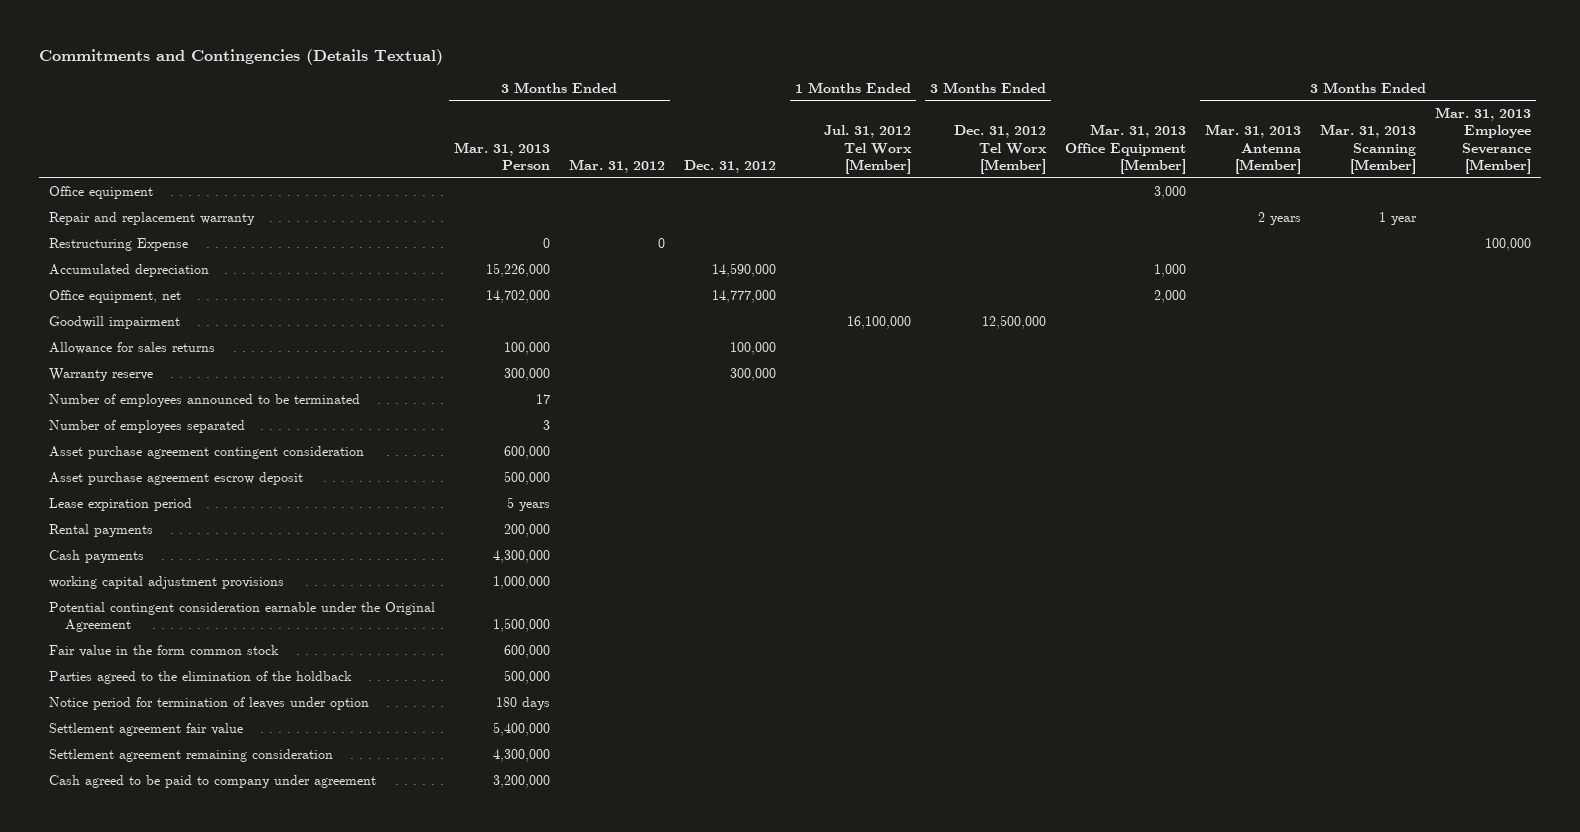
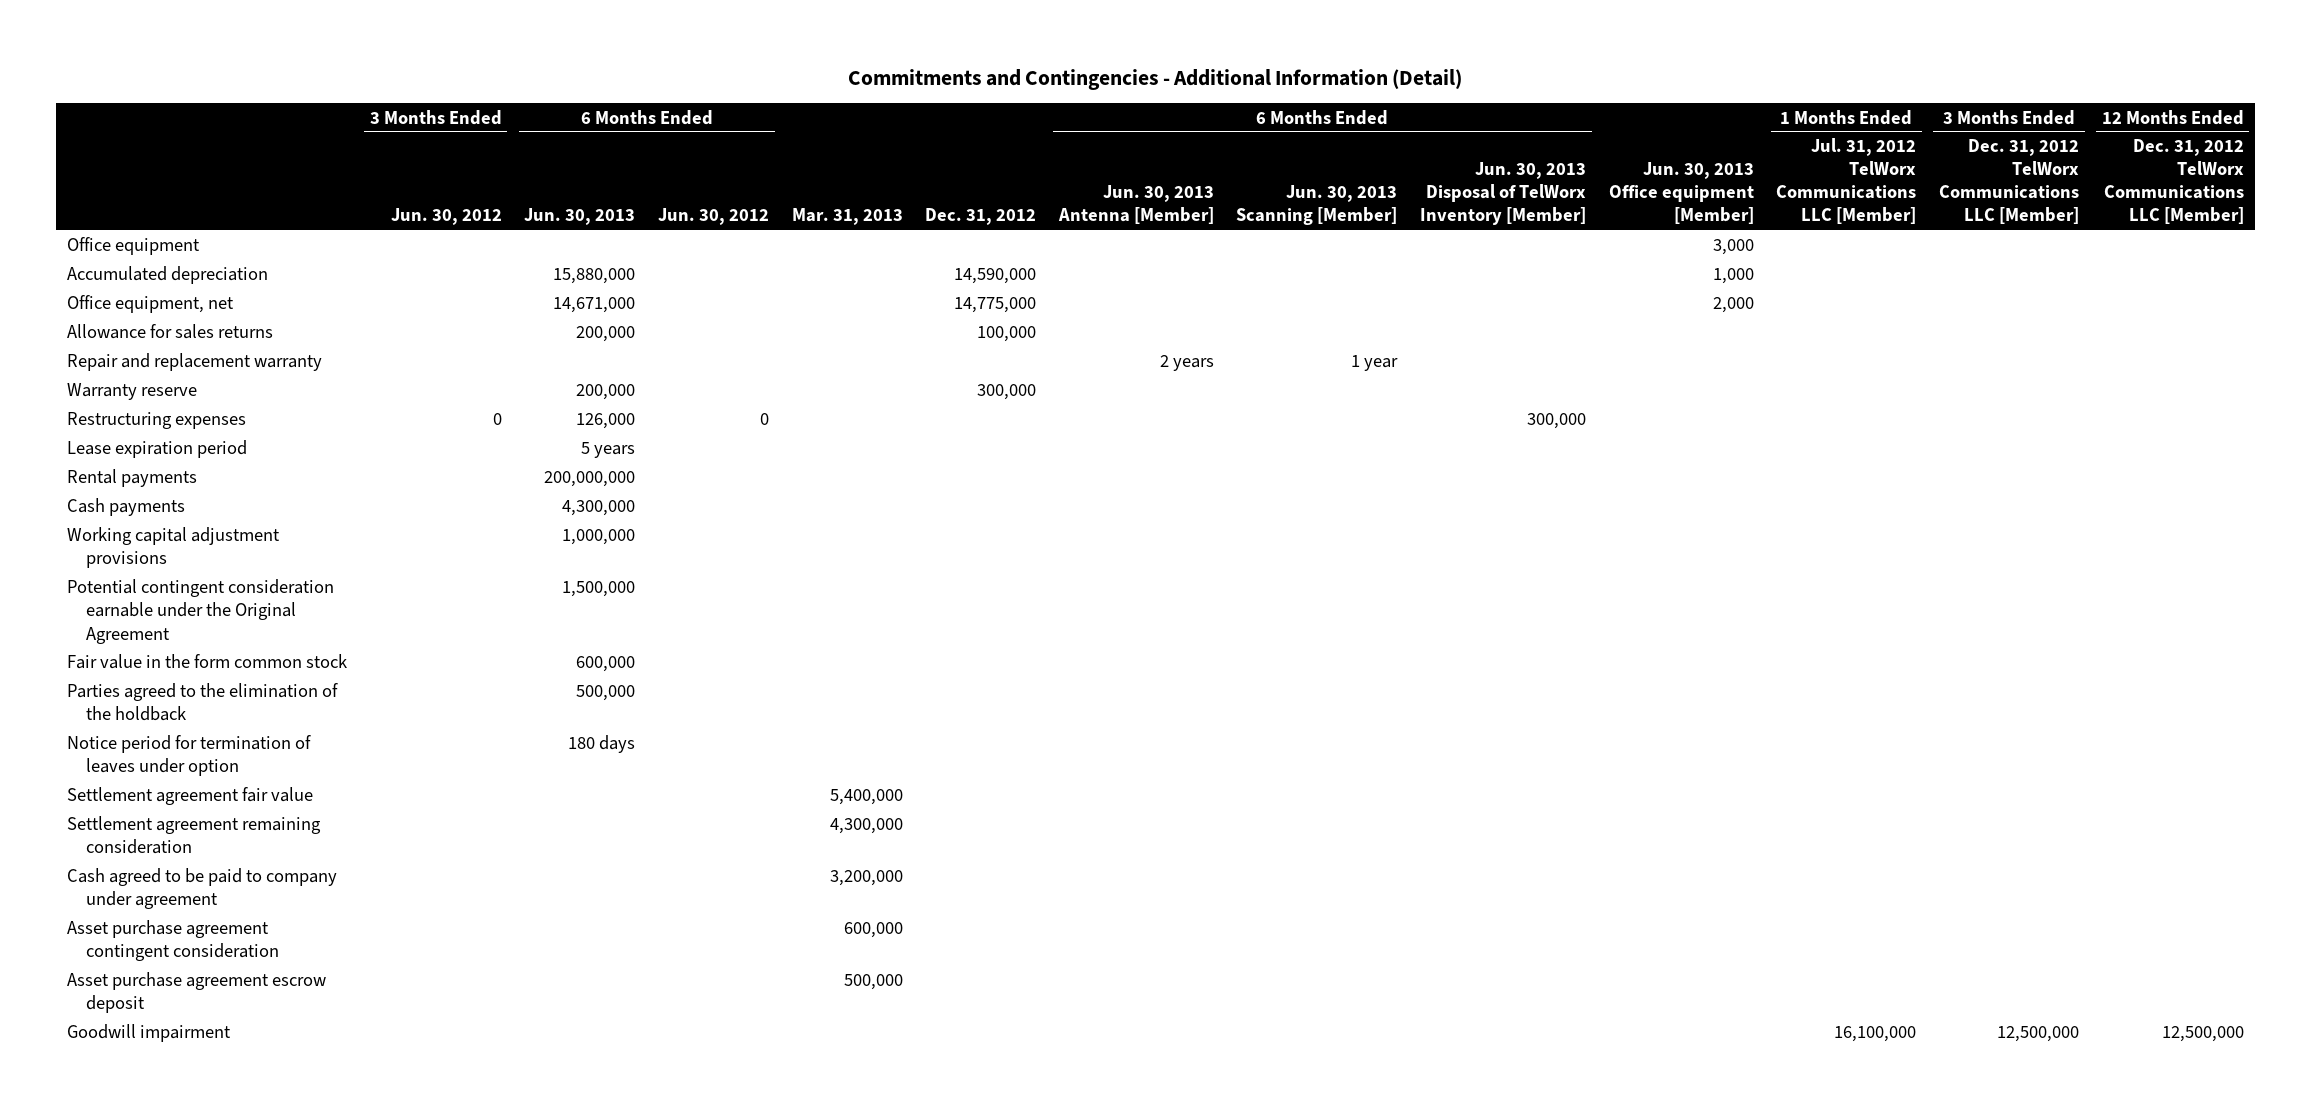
- Commitments and Contingencies (Details Textual)
+ Commitments and Contingencies - Additional Information (Detail)
- | 3 Months Ended Mar. 31, 2013 Person | 3 Months Ended Mar. 31, 2012 | Dec. 31, 2012 | 1 Months Ended Jul. 31, 2012 Tel Worx [Member] | 3 Months Ended Dec. 31, 2012 Tel Worx [Member] | Mar. 31, 2013 Office Equipment [Member] | 3 Months Ended Mar. 31, 2013 Antenna [Member] | 3 Months Ended Mar. 31, 2013 Scanning [Member] | 3 Months Ended Mar. 31, 2013 Employee Severance [Member]
+ | 3 Months Ended Jun. 30, 2012 | 6 Months Ended Jun. 30, 2013 | 6 Months Ended Jun. 30, 2012 | Mar. 31, 2013 | Dec. 31, 2012 | 6 Months Ended Jun. 30, 2013 Antenna [Member] | 6 Months Ended Jun. 30, 2013 Scanning [Member] | 6 Months Ended Jun. 30, 2013 Disposal of TelWorx Inventory [Member] | Jun. 30, 2013 Office equipment [Member] | 1 Months Ended Jul. 31, 2012 TelWorx Communications LLC [Member] | 3 Months Ended Dec. 31, 2012 TelWorx Communications LLC [Member] | 12 Months Ended Dec. 31, 2012 TelWorx Communications LLC [Member]
- Restructuring Expense | 0 | 0 | | | | | | | 100,000
- Office equipment, net | 14,702,000 | | 14,777,000 | | | 2,000 | | |
+ Office equipment, net | | 14,671,000 | | | 14,775,000 | | | | 2,000 | | |
moved down: Repair and replacement warranty | | | | | | 2 years | 1 year | | | | |
- Number of employees announced to be terminated | 17 | | | | | | | |
- Number of employees separated | 3 | | | | | | | |
+ Restructuring expenses | 0 | 126,000 | 0 | | | | | 300,000 | | | |
- working capital adjustment provisions | 1,000,000 | | | | | | | |
+ Working capital adjustment provisions | | 1,000,000 | | | | | | | | | |
moved down: Asset purchase agreement contingent consideration | | | | 600,000 | | | | | | | |
moved down: Asset purchase agreement escrow deposit | | | | 500,000 | | | | | | | |
moved down: Goodwill impairment | | | | | | | | | | 16,100,000 | 12,500,000 | 12,500,000

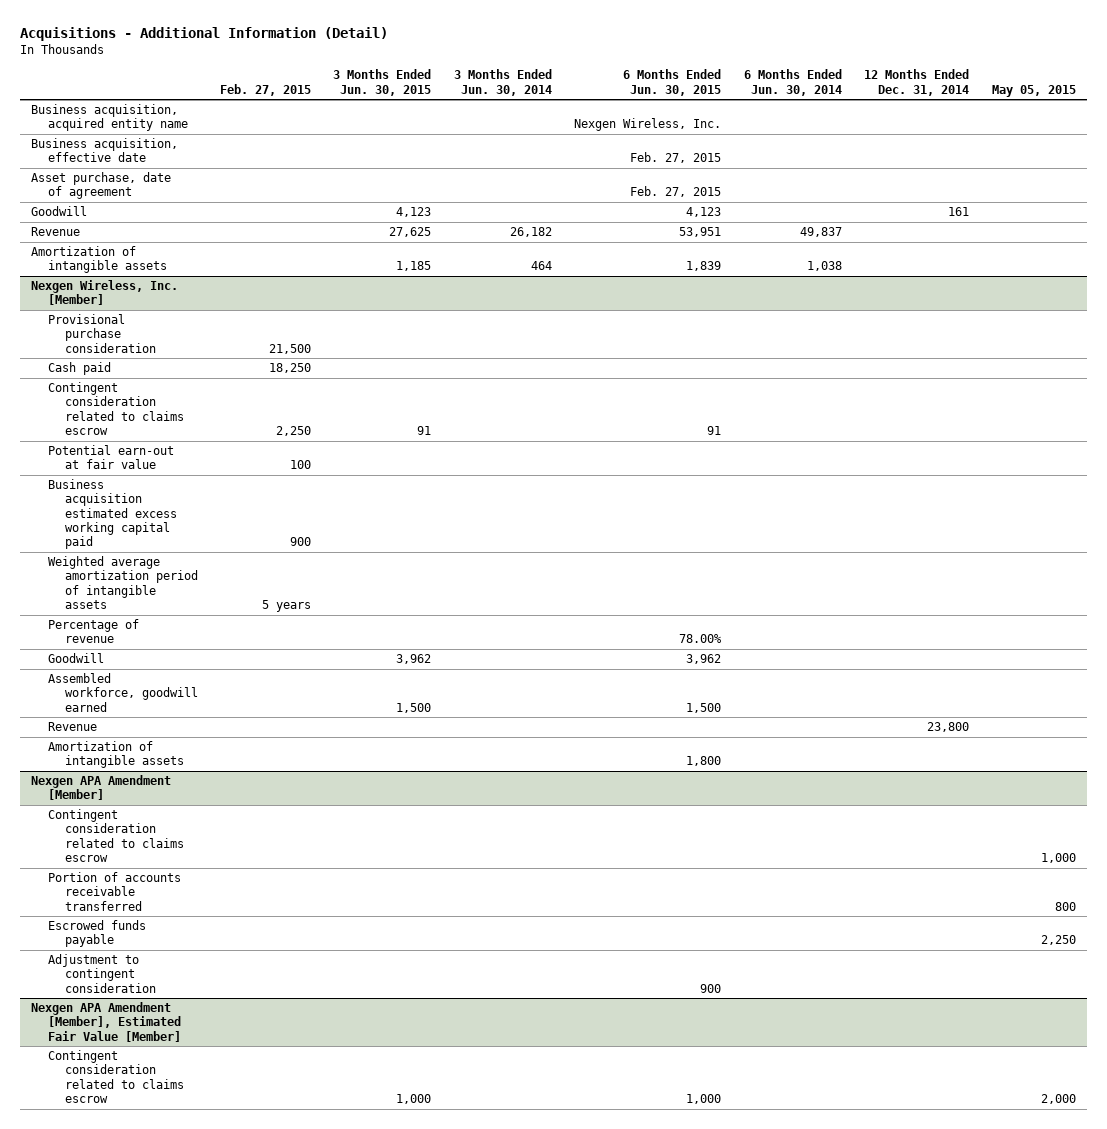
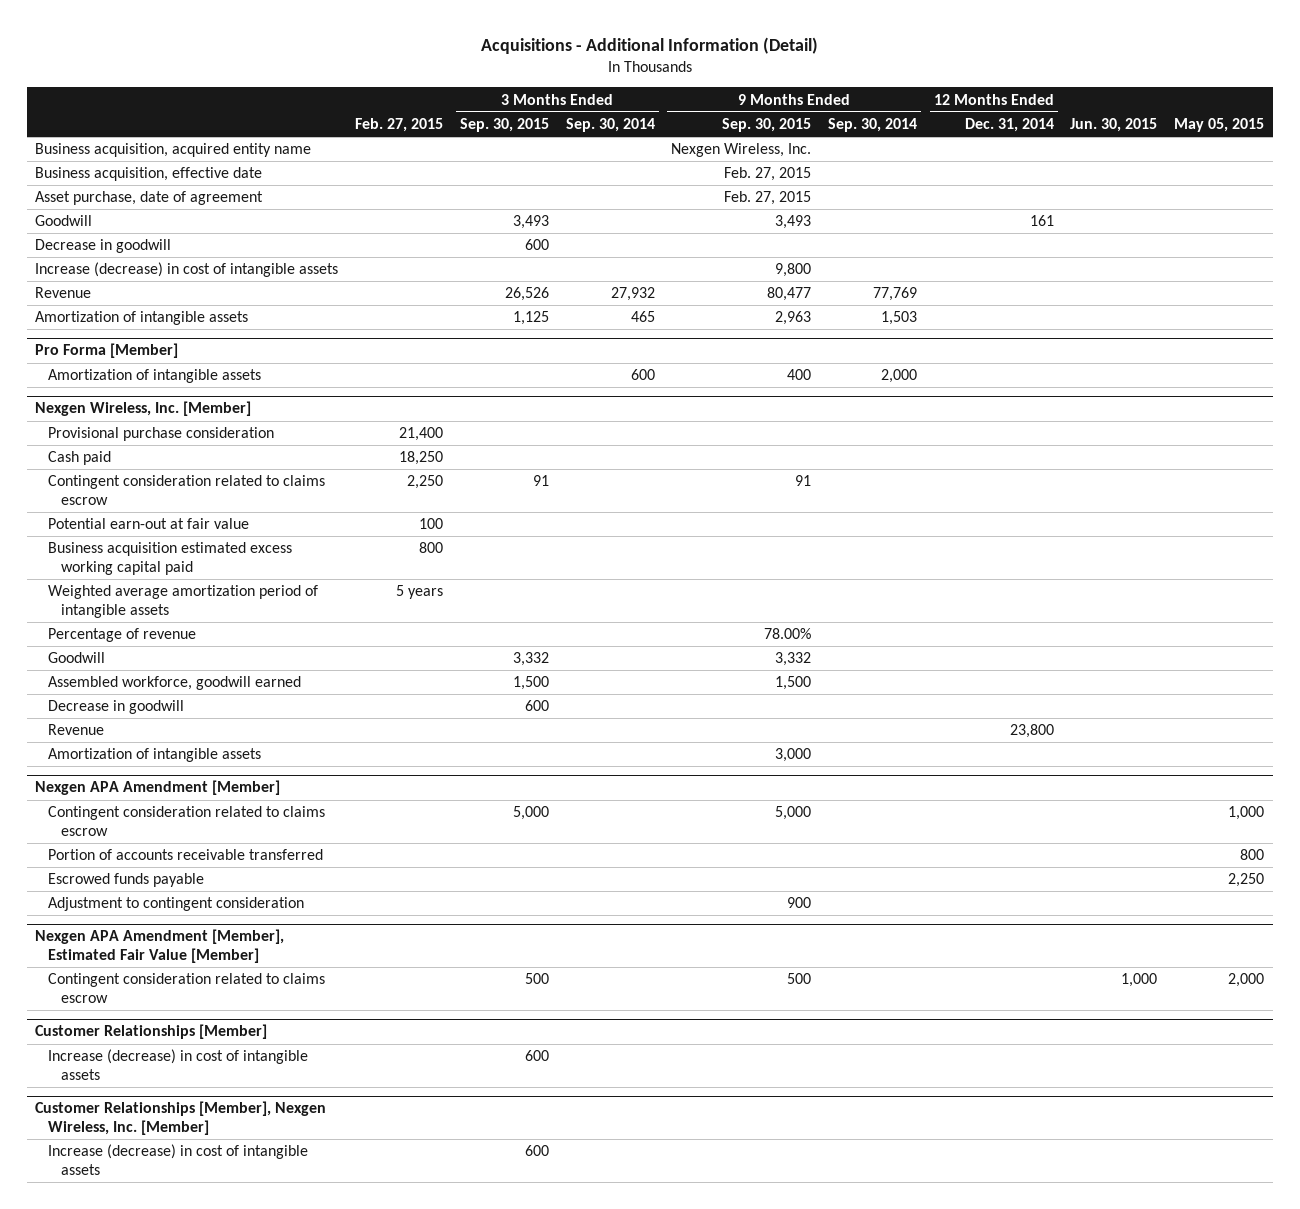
- | Feb. 27, 2015 | 3 Months Ended Jun. 30, 2015 | 3 Months Ended Jun. 30, 2014 | 6 Months Ended Jun. 30, 2015 | 6 Months Ended Jun. 30, 2014 | 12 Months Ended Dec. 31, 2014 | May 05, 2015
+ | Feb. 27, 2015 | 3 Months Ended Sep. 30, 2015 | 3 Months Ended Sep. 30, 2014 | 9 Months Ended Sep. 30, 2015 | 9 Months Ended Sep. 30, 2014 | 12 Months Ended Dec. 31, 2014 | Jun. 30, 2015 | May 05, 2015
+ Decrease in goodwill | | 600 | | | | | |
+ Increase (decrease) in cost of intangible assets | | | | 9,800 | | | |
+ Pro Forma [Member]
+ Amortization of intangible assets | | | 600 | 400 | 2,000 | | |
@ Nexgen Wireless, Inc. [Member]
- Provisional purchase consideration | 21,500 | | | | | |
+ Provisional purchase consideration | 21,400 | | | | | | |
- Business acquisition estimated excess working capital paid | 900 | | | | | |
+ Business acquisition estimated excess working capital paid | 800 | | | | | | |
+ Decrease in goodwill | | 600 | | | | | |
+ Customer Relationships [Member]
+ Increase (decrease) in cost of intangible assets | | 600 | | | | | |
+ Customer Relationships [Member], Nexgen Wireless, Inc. [Member]
+ Increase (decrease) in cost of intangible assets | | 600 | | | | | |

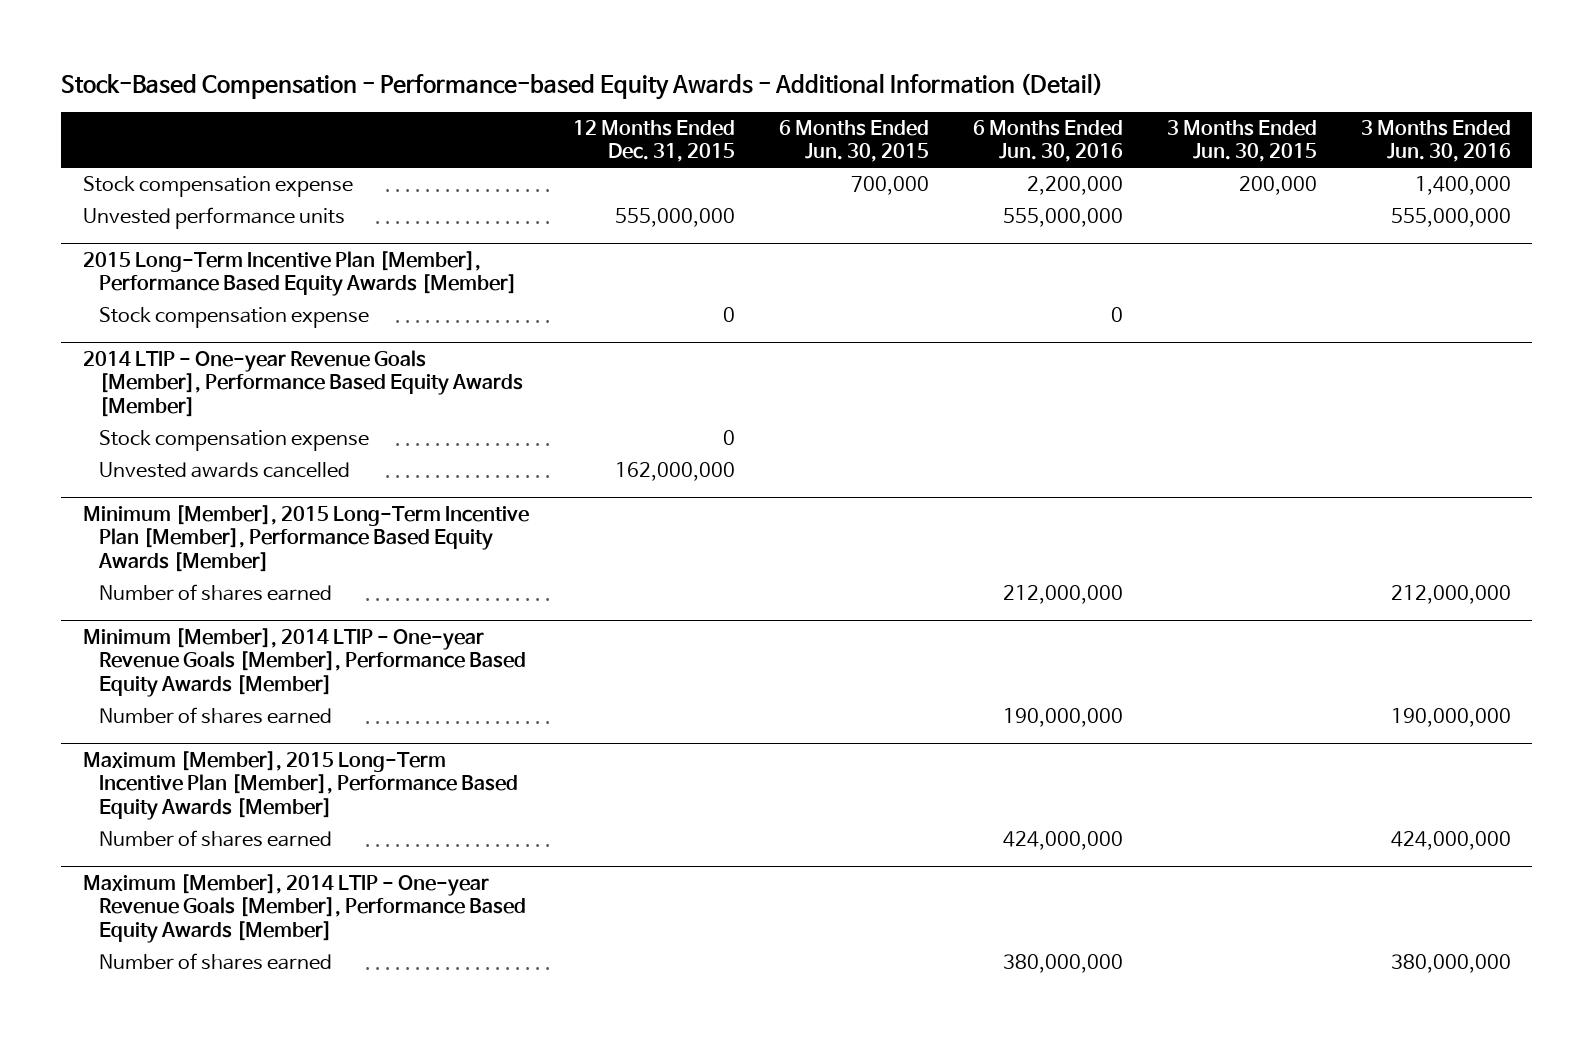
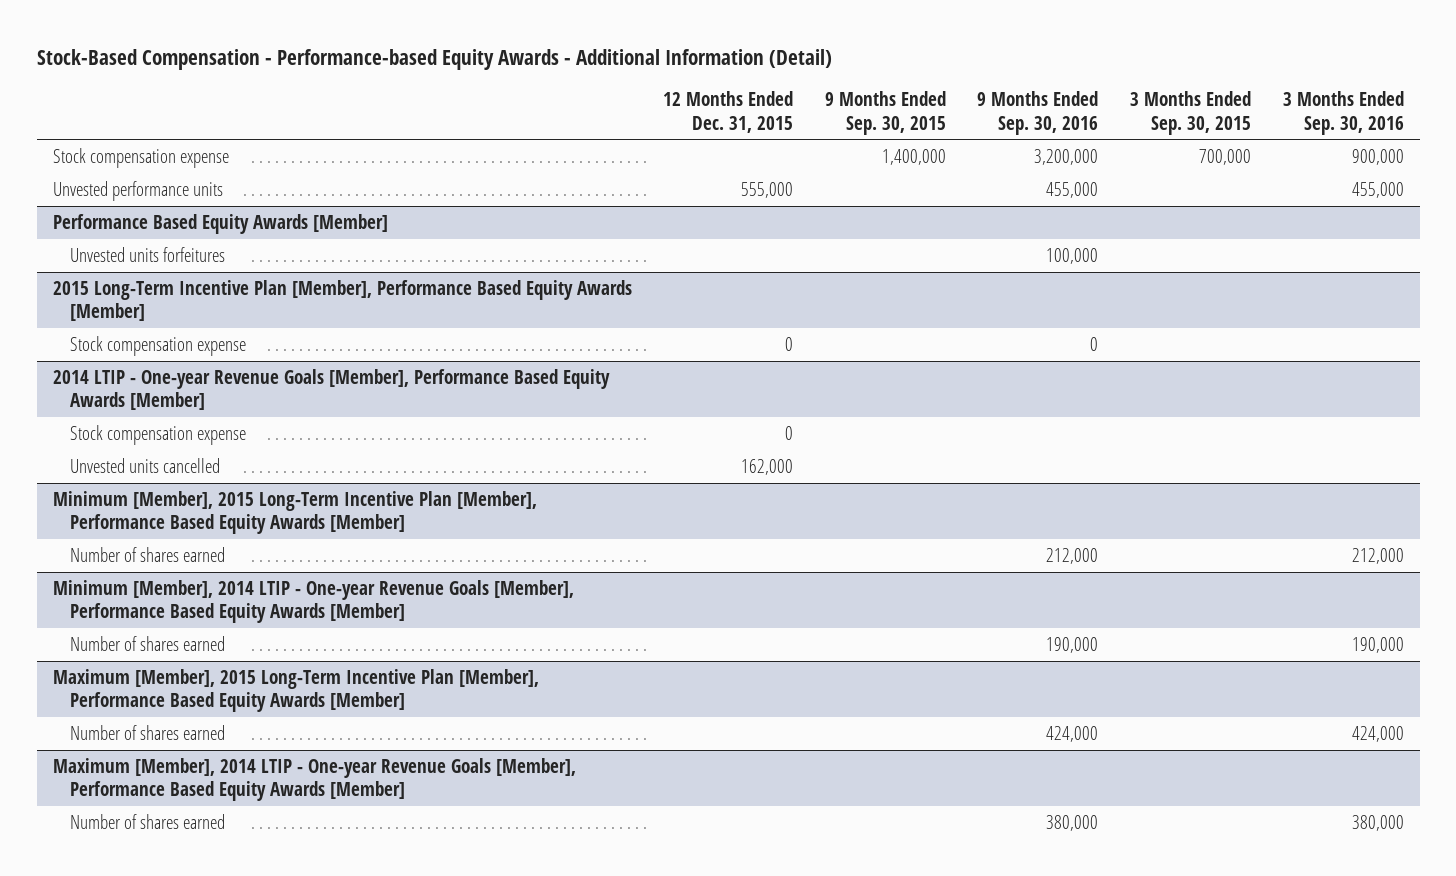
- | 12 Months Ended Dec. 31, 2015 | 6 Months Ended Jun. 30, 2015 | 6 Months Ended Jun. 30, 2016 | 3 Months Ended Jun. 30, 2015 | 3 Months Ended Jun. 30, 2016
+ | 12 Months Ended Dec. 31, 2015 | 9 Months Ended Sep. 30, 2015 | 9 Months Ended Sep. 30, 2016 | 3 Months Ended Sep. 30, 2015 | 3 Months Ended Sep. 30, 2016
- Unvested performance units | 555,000,000 | | 555,000,000 | | 555,000,000
+ Unvested performance units | 555,000 | | 455,000 | | 455,000
+ Performance Based Equity Awards [Member]
+ Unvested units forfeitures | | | 100,000 | |
@ 2014 LTIP - One-year Revenue Goals [Member], Performance Based Equity Awards [Member]
- Unvested awards cancelled | 162,000,000 | | | |
+ Unvested units cancelled | 162,000 | | | |

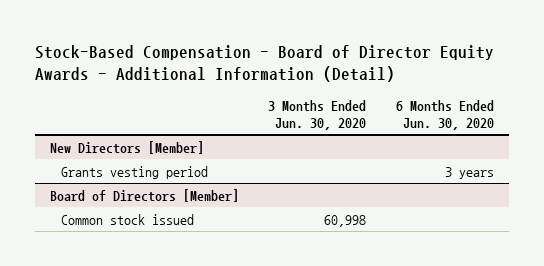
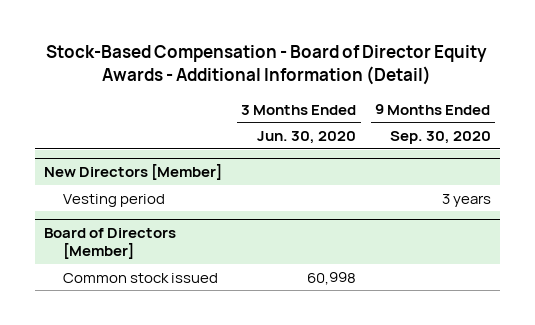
- | 3 Months Ended Jun. 30, 2020 | 6 Months Ended Jun. 30, 2020
+ | 3 Months Ended Jun. 30, 2020 | 9 Months Ended Sep. 30, 2020
@ New Directors [Member]
- Grants vesting period | | 3 years
+ Vesting period | | 3 years

